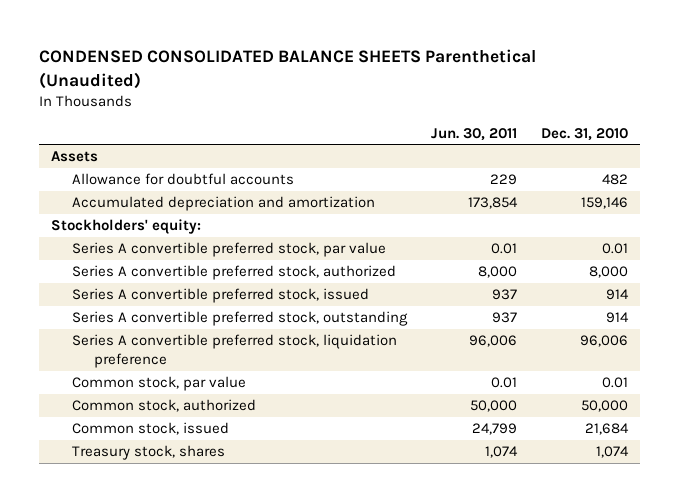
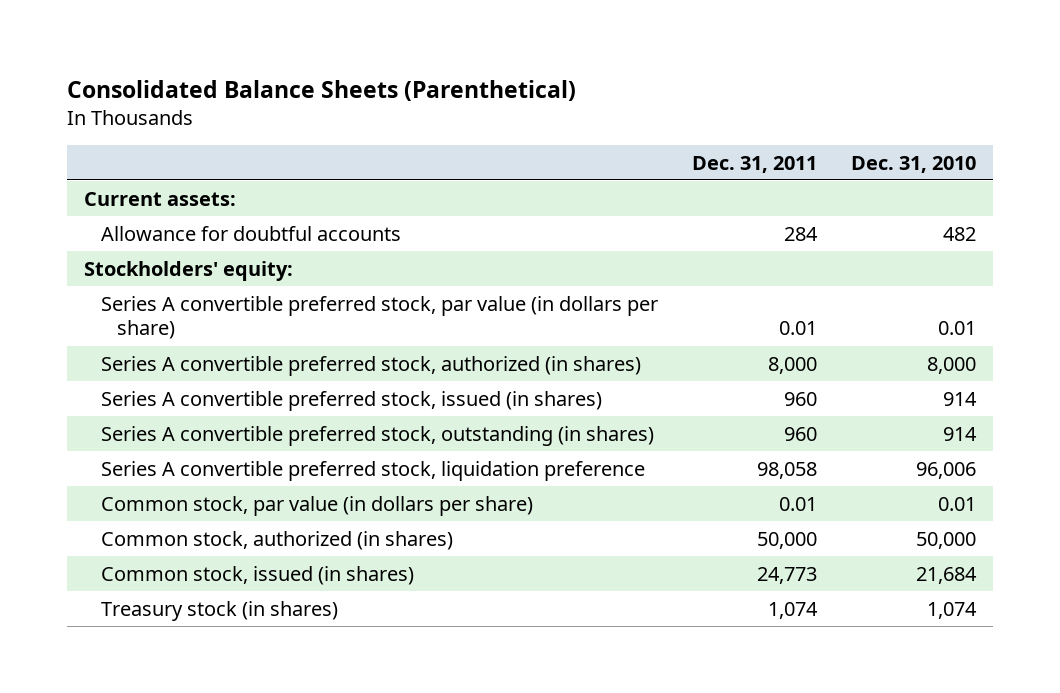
- CONDENSED CONSOLIDATED BALANCE SHEETS Parenthetical (Unaudited)
+ Consolidated Balance Sheets (Parenthetical)
- | Jun. 30, 2011 | Dec. 31, 2010
+ | Dec. 31, 2011 | Dec. 31, 2010
- Assets
+ Current assets:
- Accumulated depreciation and amortization | 173,854 | 159,146
- Series A convertible preferred stock, par value | 0.01 | 0.01
- Series A convertible preferred stock, authorized | 8,000 | 8,000
- Series A convertible preferred stock, issued | 937 | 914
- Series A convertible preferred stock, outstanding | 937 | 914
+ Series A convertible preferred stock, par value (in dollars per share) | 0.01 | 0.01
+ Series A convertible preferred stock, authorized (in shares) | 8,000 | 8,000
+ Series A convertible preferred stock, issued (in shares) | 960 | 914
+ Series A convertible preferred stock, outstanding (in shares) | 960 | 914
- Common stock, par value | 0.01 | 0.01
- Common stock, authorized | 50,000 | 50,000
- Common stock, issued | 24,799 | 21,684
- Treasury stock, shares | 1,074 | 1,074
+ Common stock, par value (in dollars per share) | 0.01 | 0.01
+ Common stock, authorized (in shares) | 50,000 | 50,000
+ Common stock, issued (in shares) | 24,773 | 21,684
+ Treasury stock (in shares) | 1,074 | 1,074

